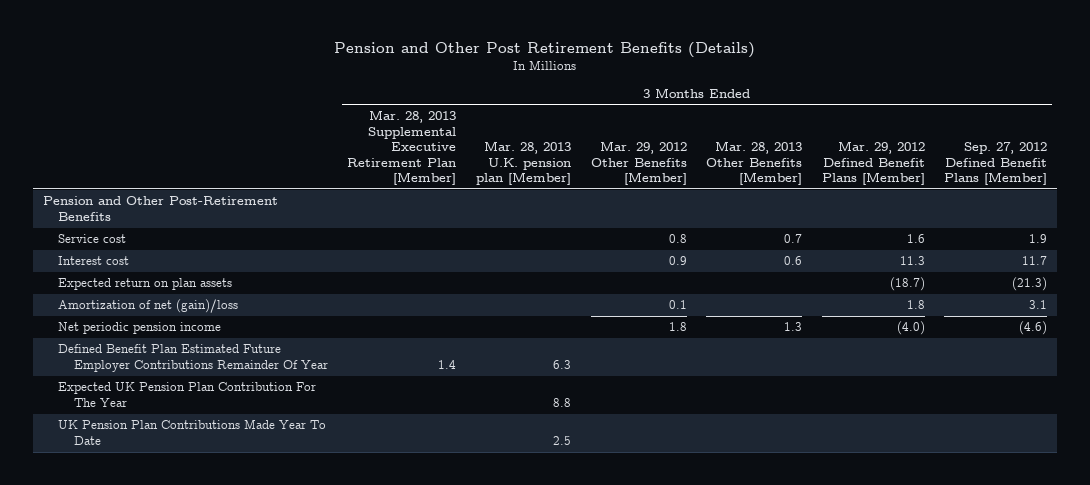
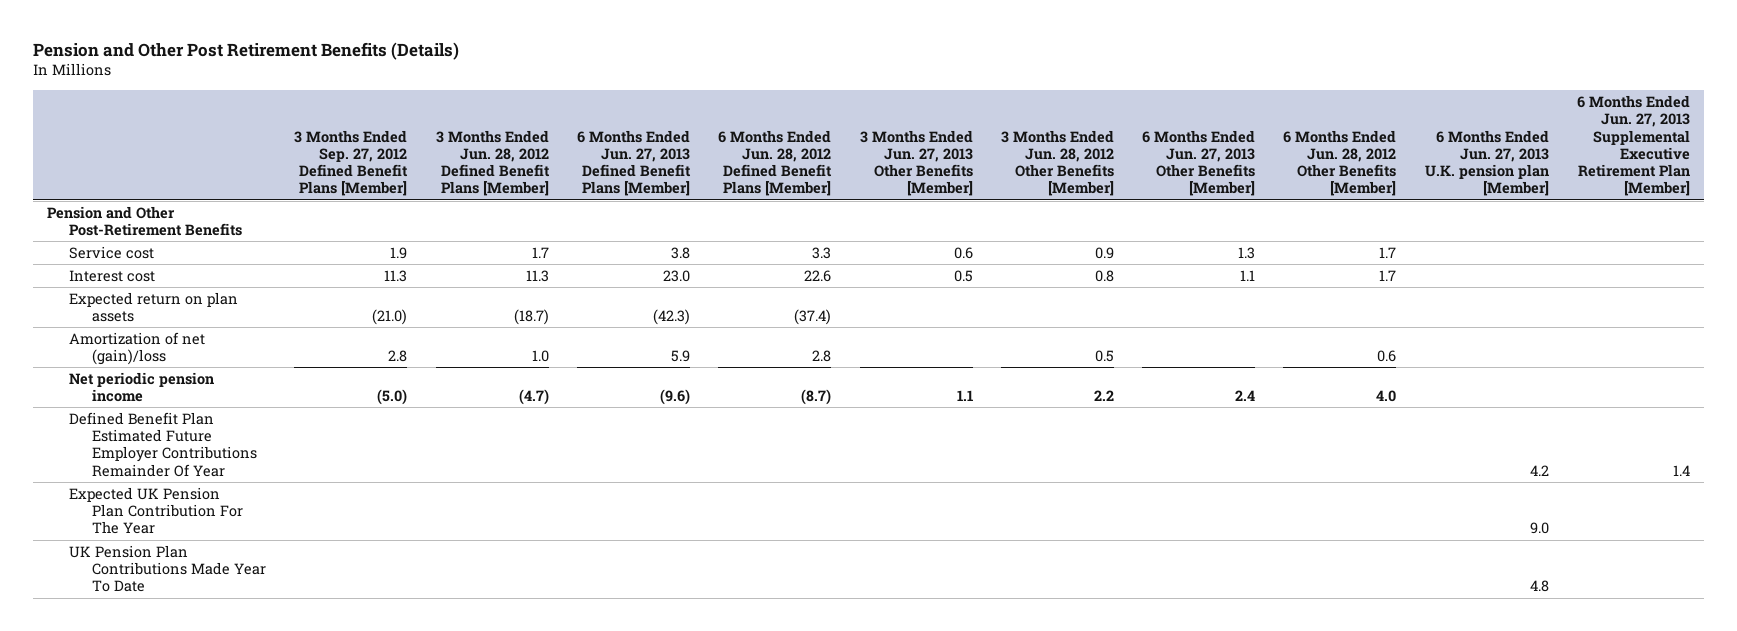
- | 3 Months Ended Mar. 28, 2013 Supplemental Executive Retirement Plan [Member] | 3 Months Ended Mar. 28, 2013 U.K. pension plan [Member] | 3 Months Ended Mar. 29, 2012 Other Benefits [Member] | 3 Months Ended Mar. 28, 2013 Other Benefits [Member] | 3 Months Ended Mar. 29, 2012 Defined Benefit Plans [Member] | 3 Months Ended Sep. 27, 2012 Defined Benefit Plans [Member]
+ | 3 Months Ended Sep. 27, 2012 Defined Benefit Plans [Member] | 3 Months Ended Jun. 28, 2012 Defined Benefit Plans [Member] | 6 Months Ended Jun. 27, 2013 Defined Benefit Plans [Member] | 6 Months Ended Jun. 28, 2012 Defined Benefit Plans [Member] | 3 Months Ended Jun. 27, 2013 Other Benefits [Member] | 3 Months Ended Jun. 28, 2012 Other Benefits [Member] | 6 Months Ended Jun. 27, 2013 Other Benefits [Member] | 6 Months Ended Jun. 28, 2012 Other Benefits [Member] | 6 Months Ended Jun. 27, 2013 U.K. pension plan [Member] | 6 Months Ended Jun. 27, 2013 Supplemental Executive Retirement Plan [Member]
- Interest cost | | | 0.9 | 0.6 | 11.3 | 11.7
- Expected return on plan assets | | | | | (18.7) | (21.3)
- Amortization of net (gain)/loss | | | 0.1 | | 1.8 | 3.1
- Net periodic pension income | | | 1.8 | 1.3 | (4.0) | (4.6)
+ Interest cost | 11.3 | 11.3 | 23.0 | 22.6 | 0.5 | 0.8 | 1.1 | 1.7 | |
+ Expected return on plan assets | (21.0) | (18.7) | (42.3) | (37.4) | | | | | |
+ Amortization of net (gain)/loss | 2.8 | 1.0 | 5.9 | 2.8 | | 0.5 | | 0.6 | |
+ Net periodic pension income | (5.0) | (4.7) | (9.6) | (8.7) | 1.1 | 2.2 | 2.4 | 4.0 | |

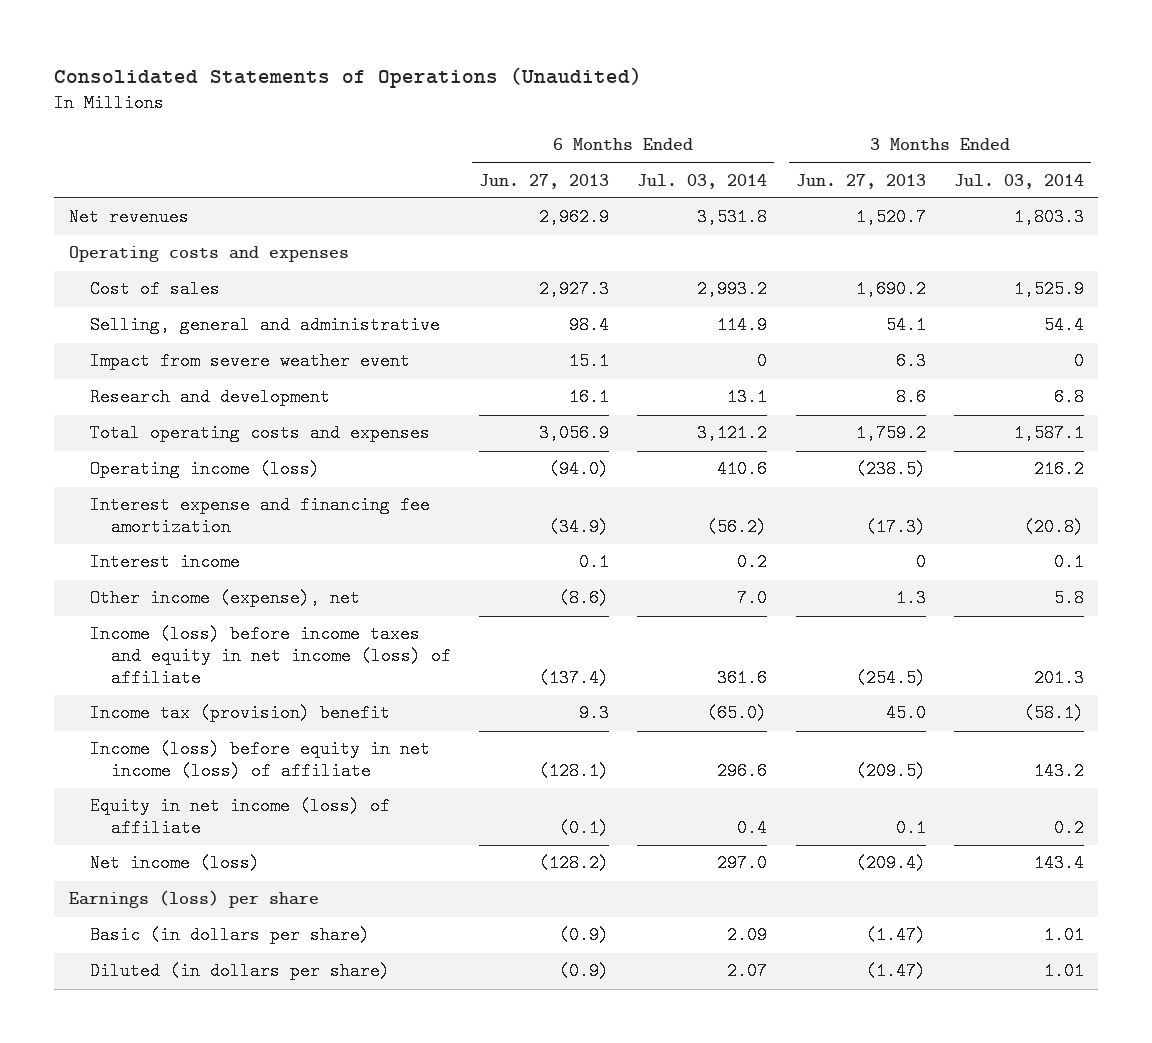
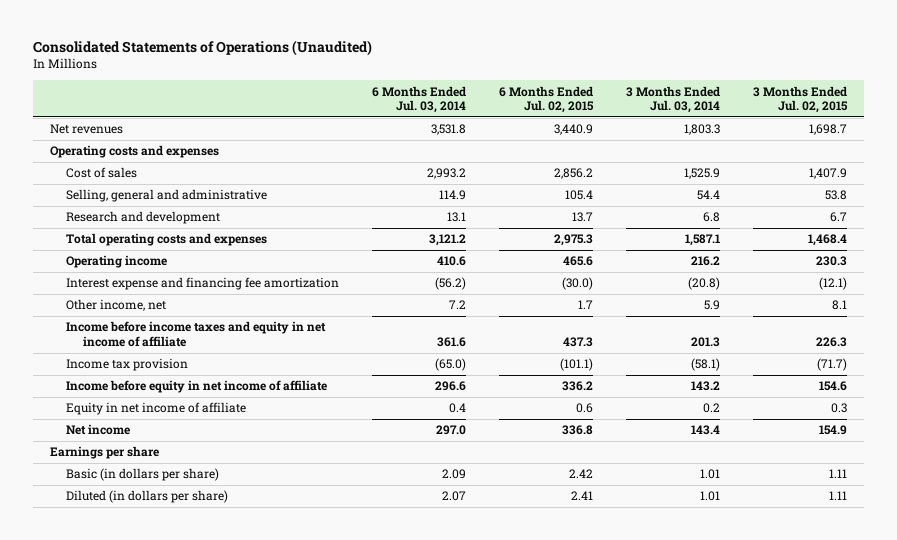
- | 6 Months Ended Jun. 27, 2013 | 6 Months Ended Jul. 03, 2014 | 3 Months Ended Jun. 27, 2013 | 3 Months Ended Jul. 03, 2014
+ | 6 Months Ended Jul. 03, 2014 | 6 Months Ended Jul. 02, 2015 | 3 Months Ended Jul. 03, 2014 | 3 Months Ended Jul. 02, 2015
- Impact from severe weather event | 15.1 | 0 | 6.3 | 0
- Operating income (loss) | (94.0) | 410.6 | (238.5) | 216.2
+ Operating income | 410.6 | 465.6 | 216.2 | 230.3
- Interest income | 0.1 | 0.2 | 0 | 0.1
- Other income (expense), net | (8.6) | 7.0 | 1.3 | 5.8
- Income (loss) before income taxes and equity in net income (loss) of affiliate | (137.4) | 361.6 | (254.5) | 201.3
- Income tax (provision) benefit | 9.3 | (65.0) | 45.0 | (58.1)
- Income (loss) before equity in net income (loss) of affiliate | (128.1) | 296.6 | (209.5) | 143.2
- Equity in net income (loss) of affiliate | (0.1) | 0.4 | 0.1 | 0.2
- Net income (loss) | (128.2) | 297.0 | (209.4) | 143.4
- Earnings (loss) per share
+ Other income, net | 7.2 | 1.7 | 5.9 | 8.1
+ Income before income taxes and equity in net income of affiliate | 361.6 | 437.3 | 201.3 | 226.3
+ Income tax provision | (65.0) | (101.1) | (58.1) | (71.7)
+ Income before equity in net income of affiliate | 296.6 | 336.2 | 143.2 | 154.6
+ Equity in net income of affiliate | 0.4 | 0.6 | 0.2 | 0.3
+ Net income | 297.0 | 336.8 | 143.4 | 154.9
+ Earnings per share

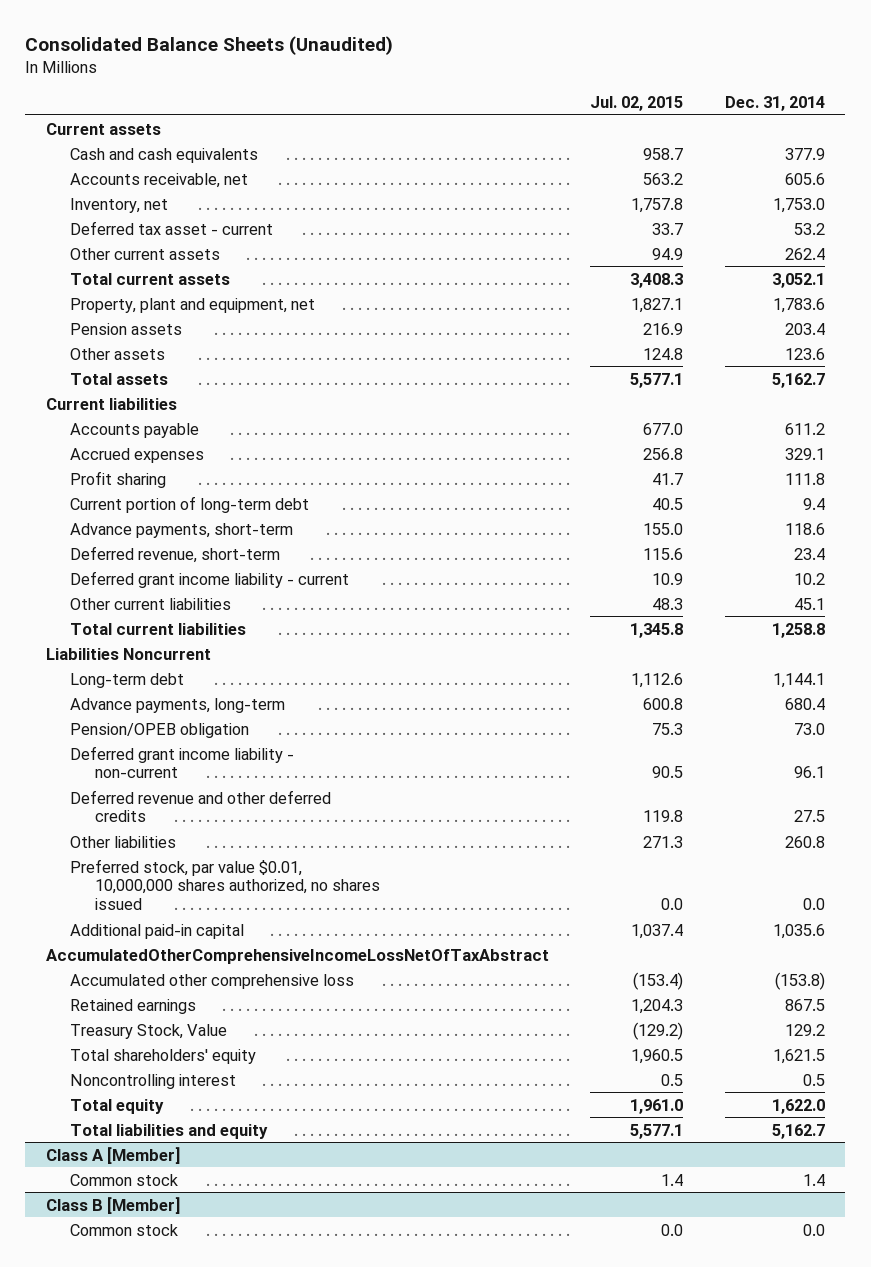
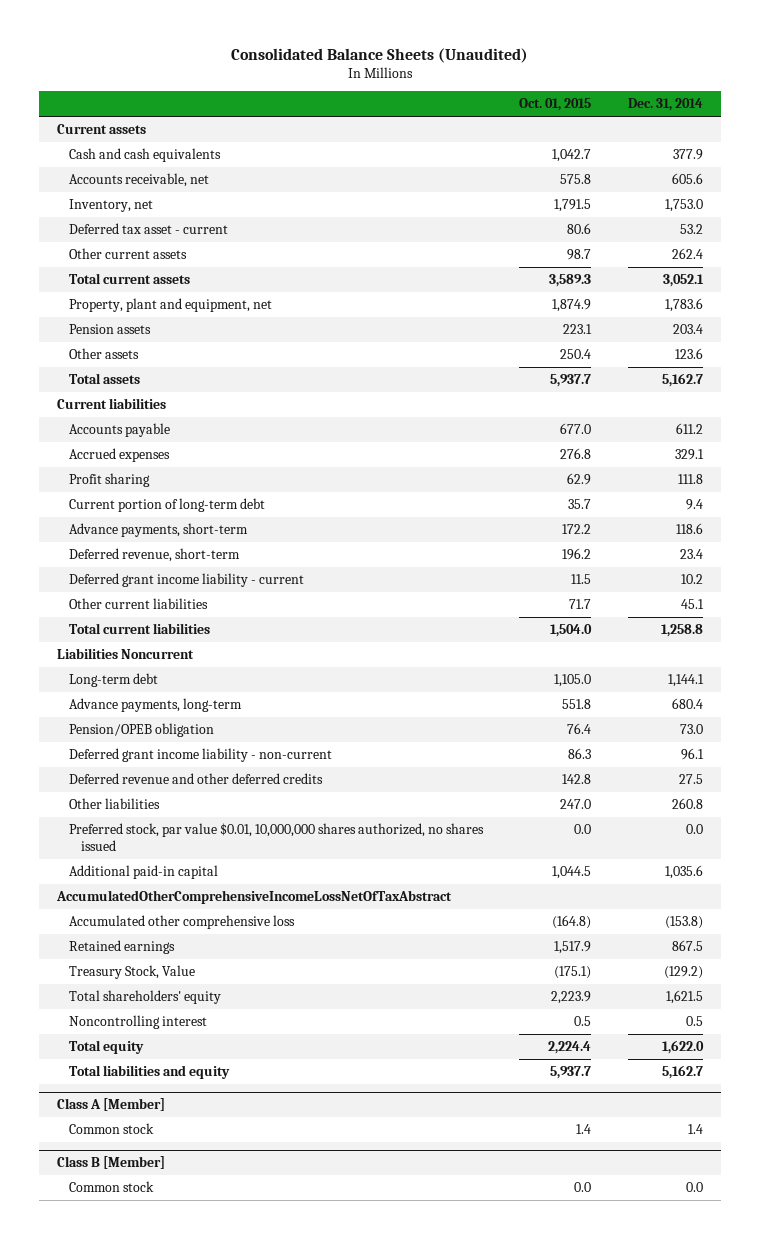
- | Jul. 02, 2015 | Dec. 31, 2014
+ | Oct. 01, 2015 | Dec. 31, 2014
- Treasury Stock, Value | (129.2) | 129.2
+ Treasury Stock, Value | (175.1) | (129.2)

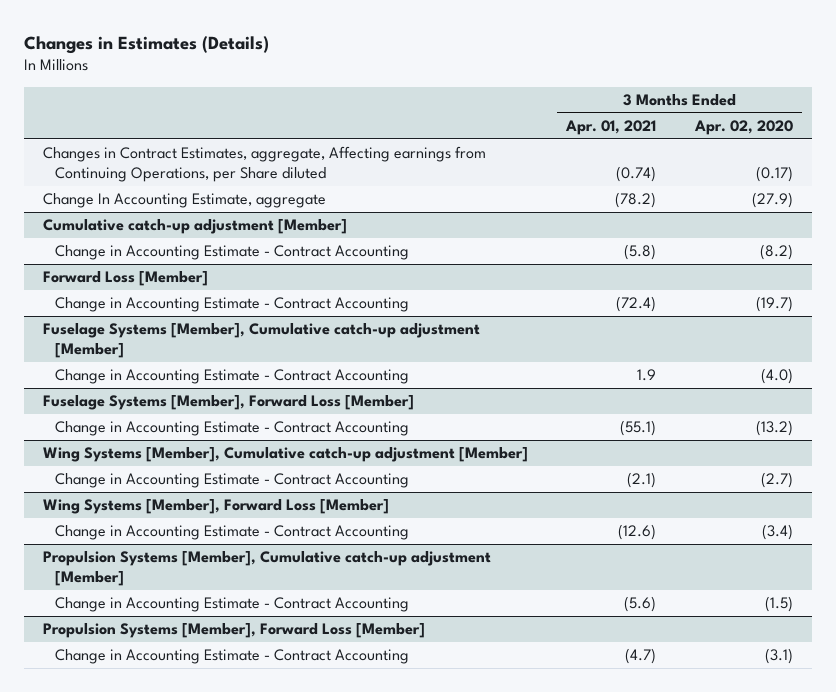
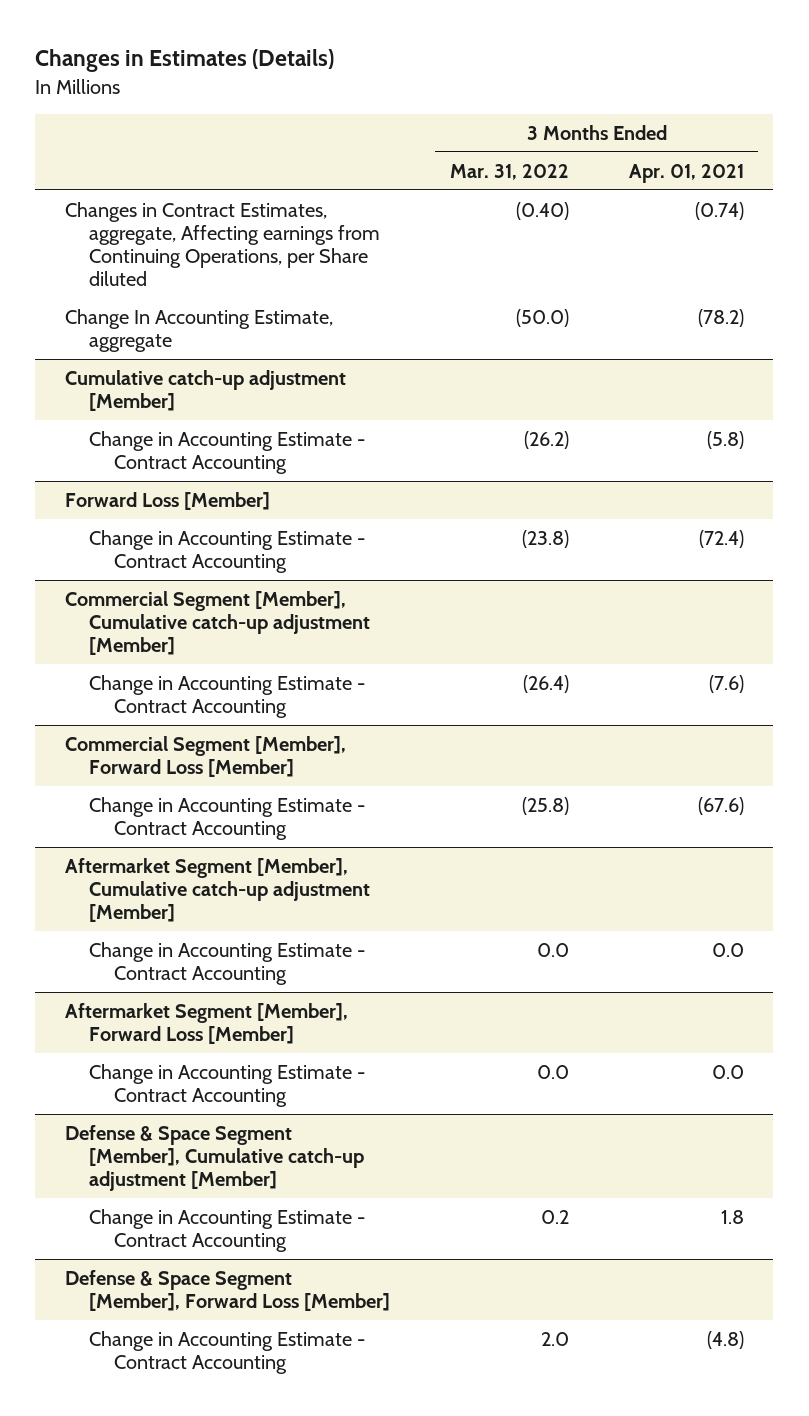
- | 3 Months Ended Apr. 01, 2021 | 3 Months Ended Apr. 02, 2020
+ | 3 Months Ended Mar. 31, 2022 | 3 Months Ended Apr. 01, 2021
- Fuselage Systems [Member], Cumulative catch-up adjustment [Member]
- Change in Accounting Estimate - Contract Accounting | 1.9 | (4.0)
- Fuselage Systems [Member], Forward Loss [Member]
- Change in Accounting Estimate - Contract Accounting | (55.1) | (13.2)
- Wing Systems [Member], Cumulative catch-up adjustment [Member]
- Change in Accounting Estimate - Contract Accounting | (2.1) | (2.7)
- Wing Systems [Member], Forward Loss [Member]
- Change in Accounting Estimate - Contract Accounting | (12.6) | (3.4)
- Propulsion Systems [Member], Cumulative catch-up adjustment [Member]
- Change in Accounting Estimate - Contract Accounting | (5.6) | (1.5)
- Propulsion Systems [Member], Forward Loss [Member]
- Change in Accounting Estimate - Contract Accounting | (4.7) | (3.1)
+ Commercial Segment [Member], Cumulative catch-up adjustment [Member]
+ Change in Accounting Estimate - Contract Accounting | (26.4) | (7.6)
+ Commercial Segment [Member], Forward Loss [Member]
+ Change in Accounting Estimate - Contract Accounting | (25.8) | (67.6)
+ Aftermarket Segment [Member], Cumulative catch-up adjustment [Member]
+ Change in Accounting Estimate - Contract Accounting | 0.0 | 0.0
+ Aftermarket Segment [Member], Forward Loss [Member]
+ Change in Accounting Estimate - Contract Accounting | 0.0 | 0.0
+ Defense & Space Segment [Member], Cumulative catch-up adjustment [Member]
+ Change in Accounting Estimate - Contract Accounting | 0.2 | 1.8
+ Defense & Space Segment [Member], Forward Loss [Member]
+ Change in Accounting Estimate - Contract Accounting | 2.0 | (4.8)

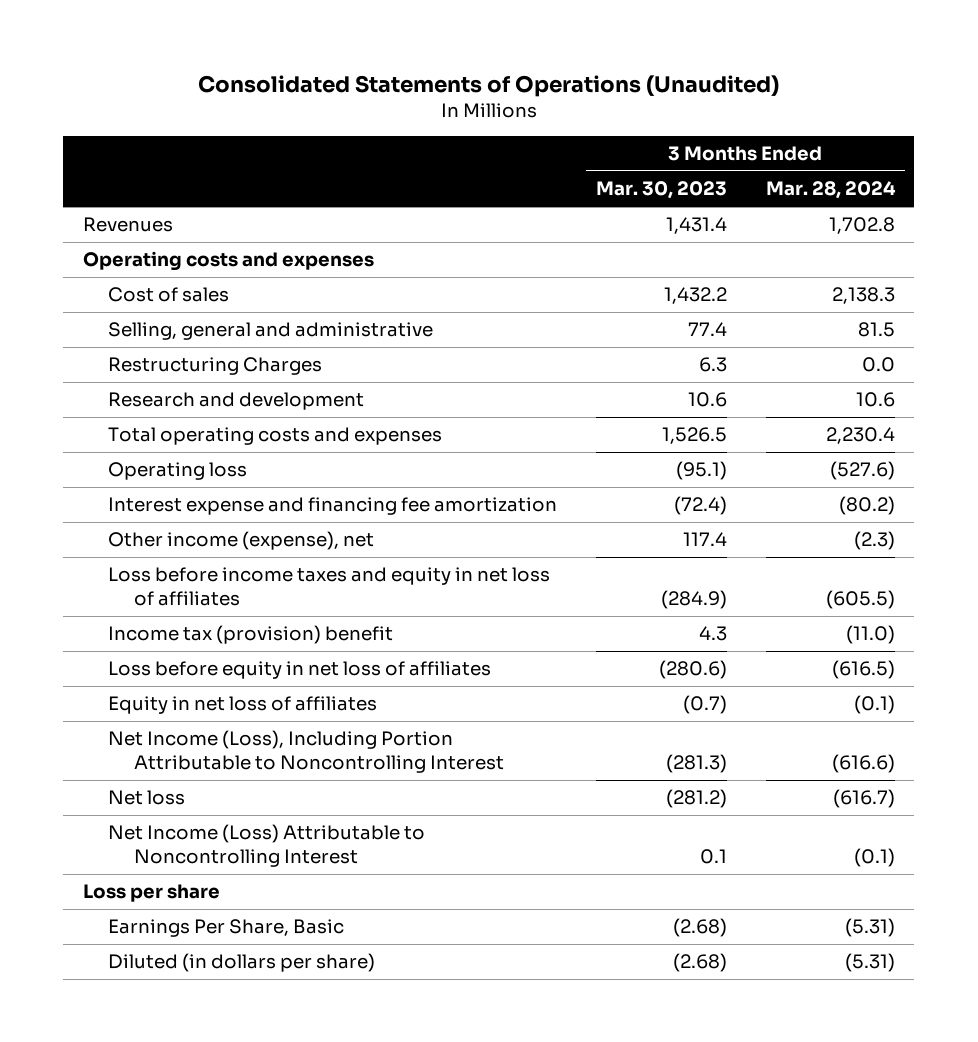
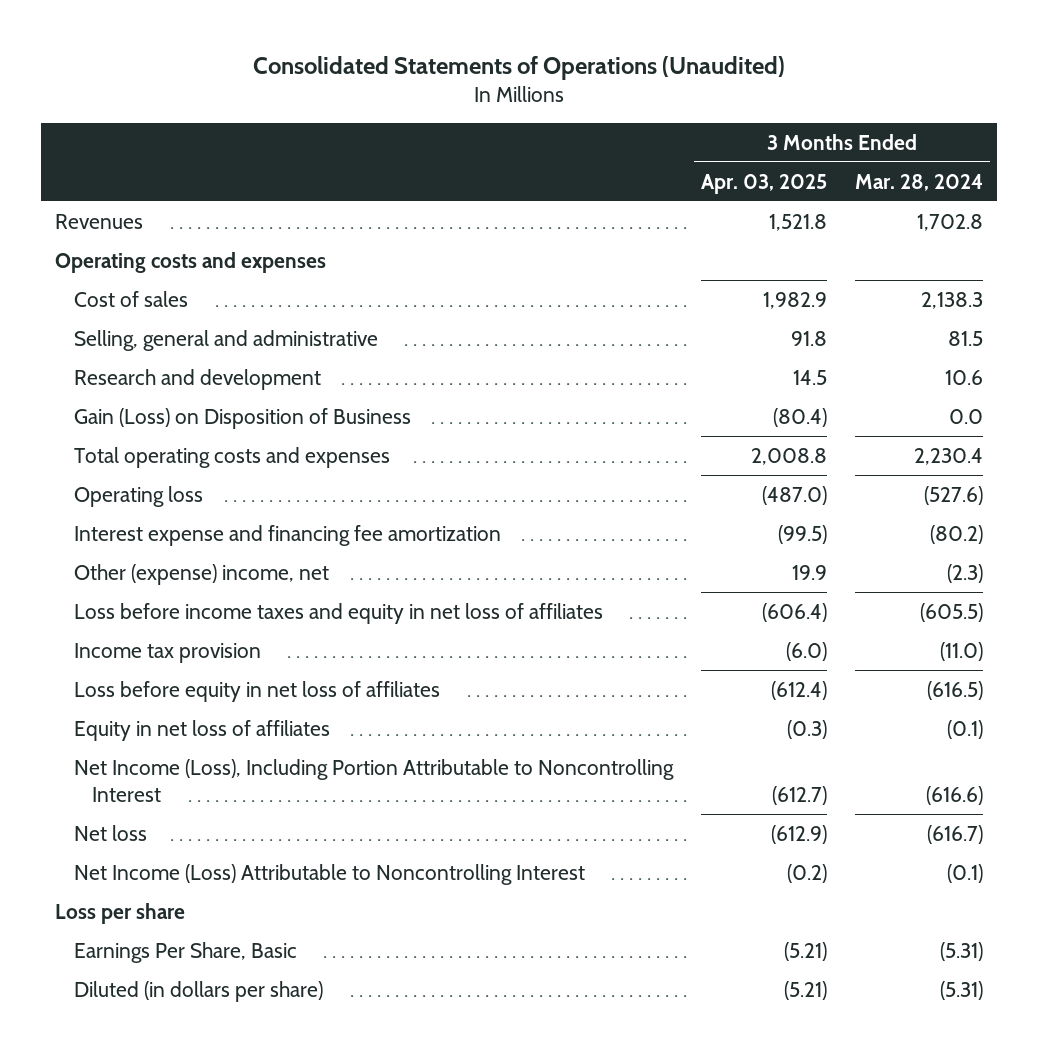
- | 3 Months Ended Mar. 30, 2023 | 3 Months Ended Mar. 28, 2024
+ | 3 Months Ended Apr. 03, 2025 | 3 Months Ended Mar. 28, 2024
- Restructuring Charges | 6.3 | 0.0
+ Gain (Loss) on Disposition of Business | (80.4) | 0.0
- Other income (expense), net | 117.4 | (2.3)
+ Other (expense) income, net | 19.9 | (2.3)
- Income tax (provision) benefit | 4.3 | (11.0)
+ Income tax provision | (6.0) | (11.0)

